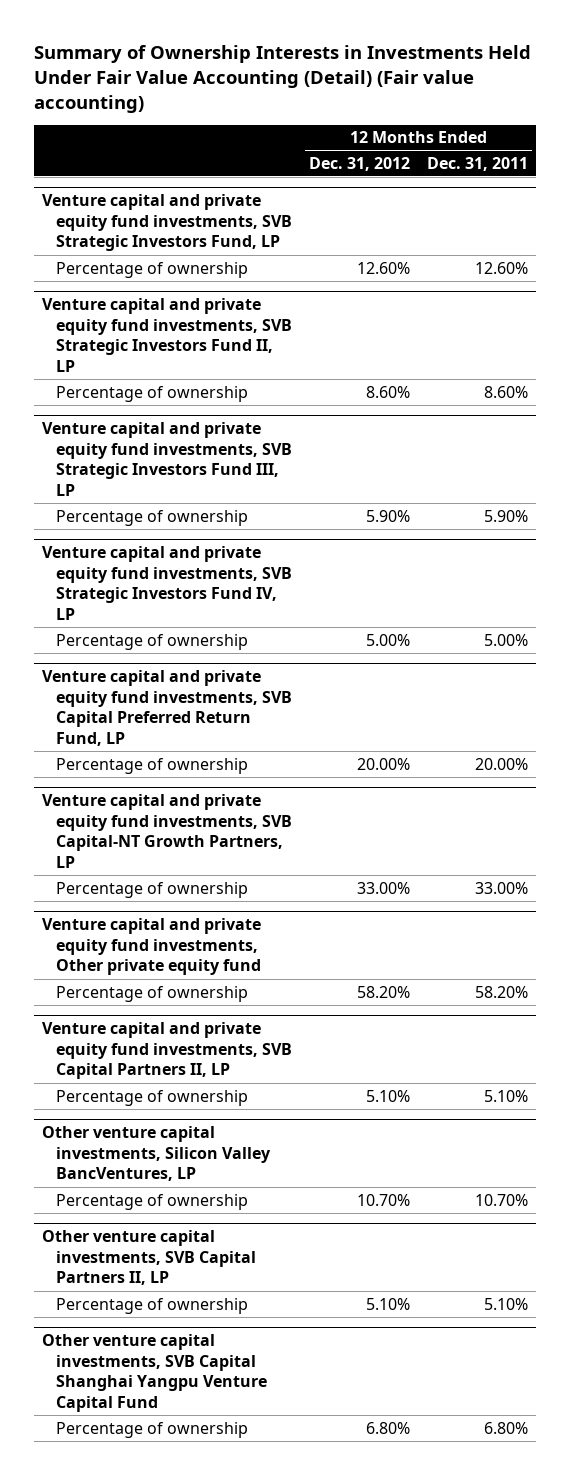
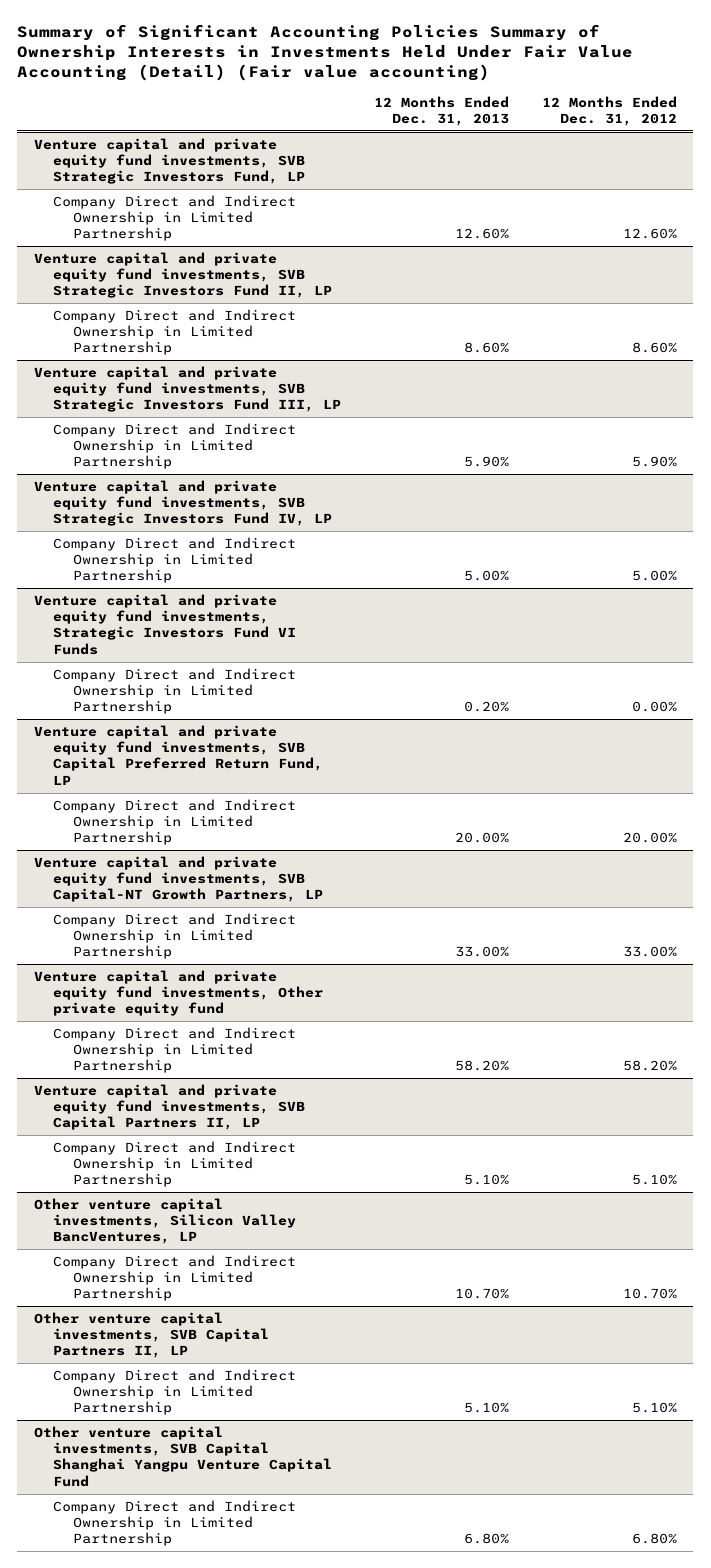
- Summary of Ownership Interests in Investments Held Under Fair Value Accounting (Detail) (Fair value accounting)
+ Summary of Significant Accounting Policies Summary of Ownership Interests in Investments Held Under Fair Value Accounting (Detail) (Fair value accounting)
- | 12 Months Ended Dec. 31, 2012 | 12 Months Ended Dec. 31, 2011
+ | 12 Months Ended Dec. 31, 2013 | 12 Months Ended Dec. 31, 2012
@ Venture capital and private equity fund investments, SVB Strategic Investors Fund, LP
- Percentage of ownership | 12.60% | 12.60%
+ Company Direct and Indirect Ownership in Limited Partnership | 12.60% | 12.60%
@ Venture capital and private equity fund investments, SVB Strategic Investors Fund II, LP
- Percentage of ownership | 8.60% | 8.60%
+ Company Direct and Indirect Ownership in Limited Partnership | 8.60% | 8.60%
@ Venture capital and private equity fund investments, SVB Strategic Investors Fund III, LP
- Percentage of ownership | 5.90% | 5.90%
+ Company Direct and Indirect Ownership in Limited Partnership | 5.90% | 5.90%
@ Venture capital and private equity fund investments, SVB Strategic Investors Fund IV, LP
- Percentage of ownership | 5.00% | 5.00%
+ Company Direct and Indirect Ownership in Limited Partnership | 5.00% | 5.00%
+ Venture capital and private equity fund investments, Strategic Investors Fund VI Funds
+ Company Direct and Indirect Ownership in Limited Partnership | 0.20% | 0.00%
@ Venture capital and private equity fund investments, SVB Capital Preferred Return Fund, LP
- Percentage of ownership | 20.00% | 20.00%
+ Company Direct and Indirect Ownership in Limited Partnership | 20.00% | 20.00%
@ Venture capital and private equity fund investments, SVB Capital-NT Growth Partners, LP
- Percentage of ownership | 33.00% | 33.00%
+ Company Direct and Indirect Ownership in Limited Partnership | 33.00% | 33.00%
@ Venture capital and private equity fund investments, Other private equity fund
- Percentage of ownership | 58.20% | 58.20%
+ Company Direct and Indirect Ownership in Limited Partnership | 58.20% | 58.20%
@ Venture capital and private equity fund investments, SVB Capital Partners II, LP
- Percentage of ownership | 5.10% | 5.10%
+ Company Direct and Indirect Ownership in Limited Partnership | 5.10% | 5.10%
@ Other venture capital investments, Silicon Valley BancVentures, LP
- Percentage of ownership | 10.70% | 10.70%
+ Company Direct and Indirect Ownership in Limited Partnership | 10.70% | 10.70%
@ Other venture capital investments, SVB Capital Partners II, LP
- Percentage of ownership | 5.10% | 5.10%
+ Company Direct and Indirect Ownership in Limited Partnership | 5.10% | 5.10%
@ Other venture capital investments, SVB Capital Shanghai Yangpu Venture Capital Fund
- Percentage of ownership | 6.80% | 6.80%
+ Company Direct and Indirect Ownership in Limited Partnership | 6.80% | 6.80%

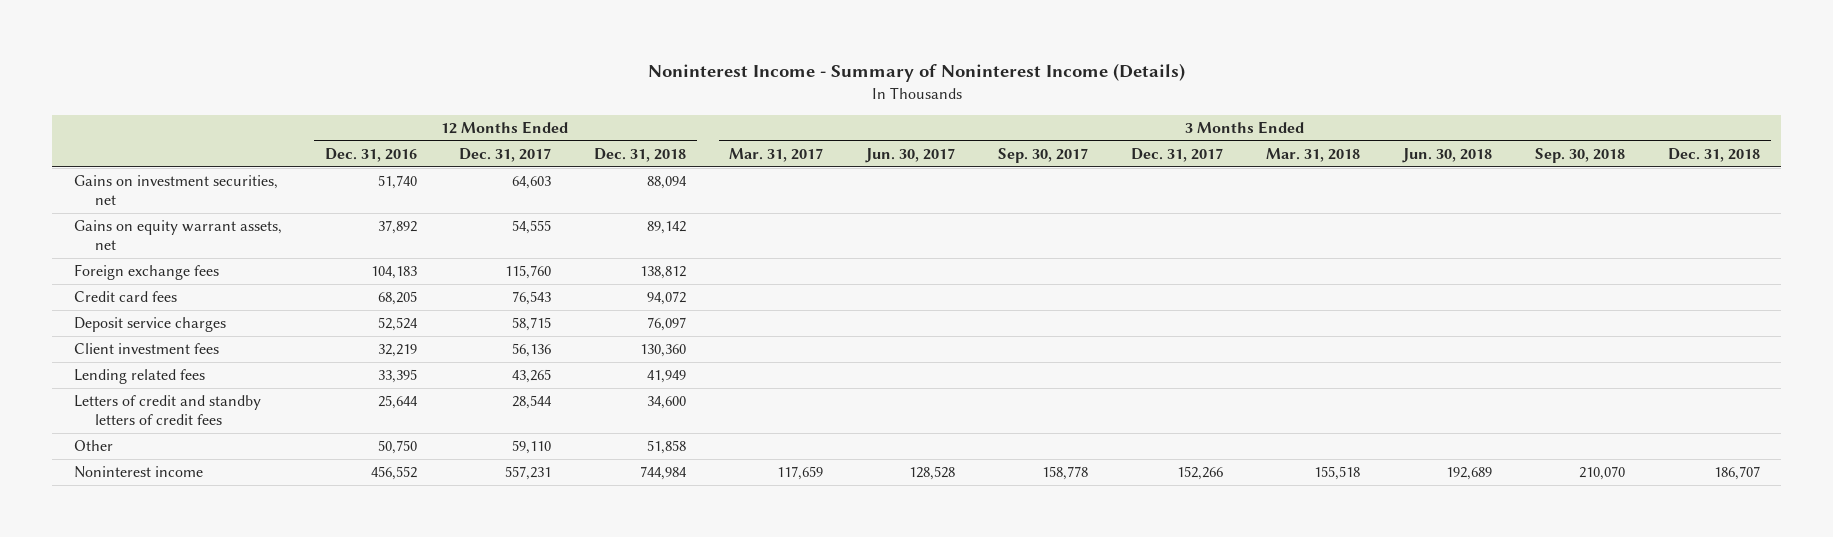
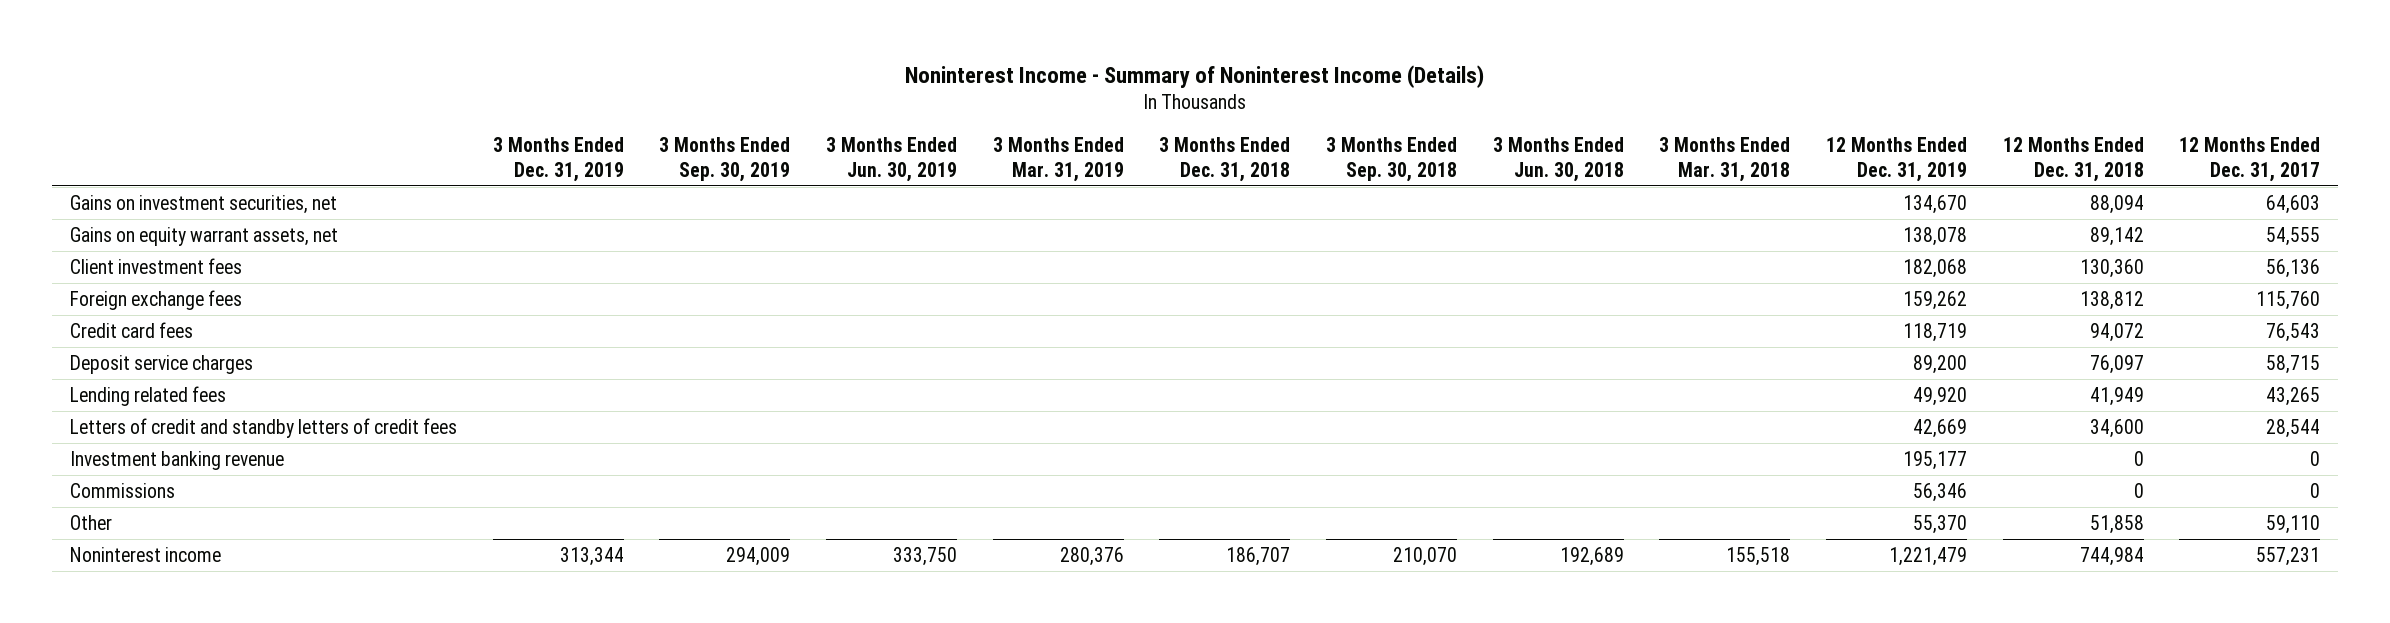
- | 12 Months Ended Dec. 31, 2016 | 12 Months Ended Dec. 31, 2017 | 12 Months Ended Dec. 31, 2018 | 3 Months Ended Mar. 31, 2017 | 3 Months Ended Jun. 30, 2017 | 3 Months Ended Sep. 30, 2017 | 3 Months Ended Dec. 31, 2017 | 3 Months Ended Mar. 31, 2018 | 3 Months Ended Jun. 30, 2018 | 3 Months Ended Sep. 30, 2018 | 3 Months Ended Dec. 31, 2018
+ | 3 Months Ended Dec. 31, 2019 | 3 Months Ended Sep. 30, 2019 | 3 Months Ended Jun. 30, 2019 | 3 Months Ended Mar. 31, 2019 | 3 Months Ended Dec. 31, 2018 | 3 Months Ended Sep. 30, 2018 | 3 Months Ended Jun. 30, 2018 | 3 Months Ended Mar. 31, 2018 | 12 Months Ended Dec. 31, 2019 | 12 Months Ended Dec. 31, 2018 | 12 Months Ended Dec. 31, 2017
moved up: Client investment fees | | | | | | | | | 182,068 | 130,360 | 56,136
+ Investment banking revenue | | | | | | | | | 195,177 | 0 | 0
+ Commissions | | | | | | | | | 56,346 | 0 | 0

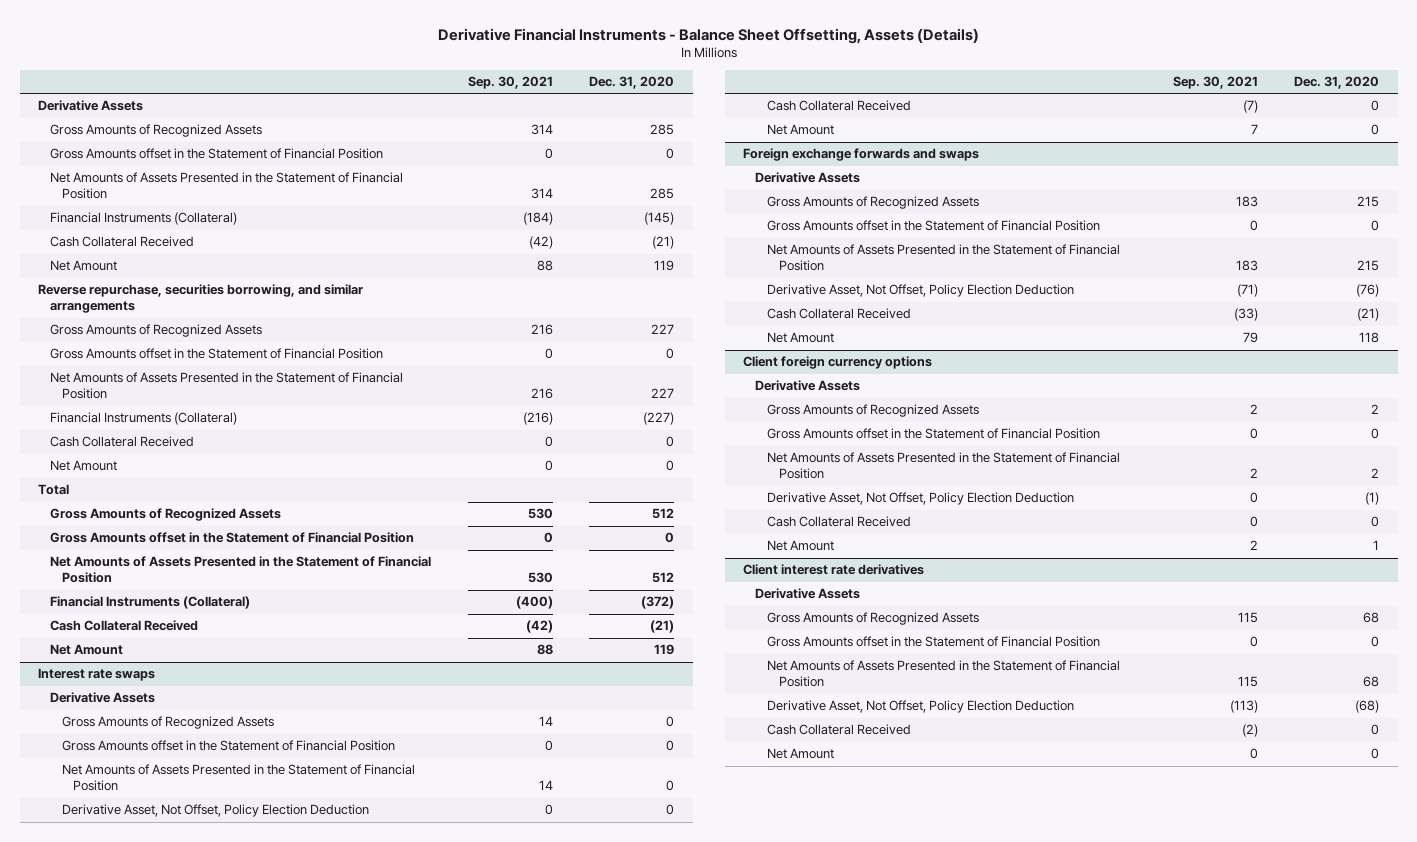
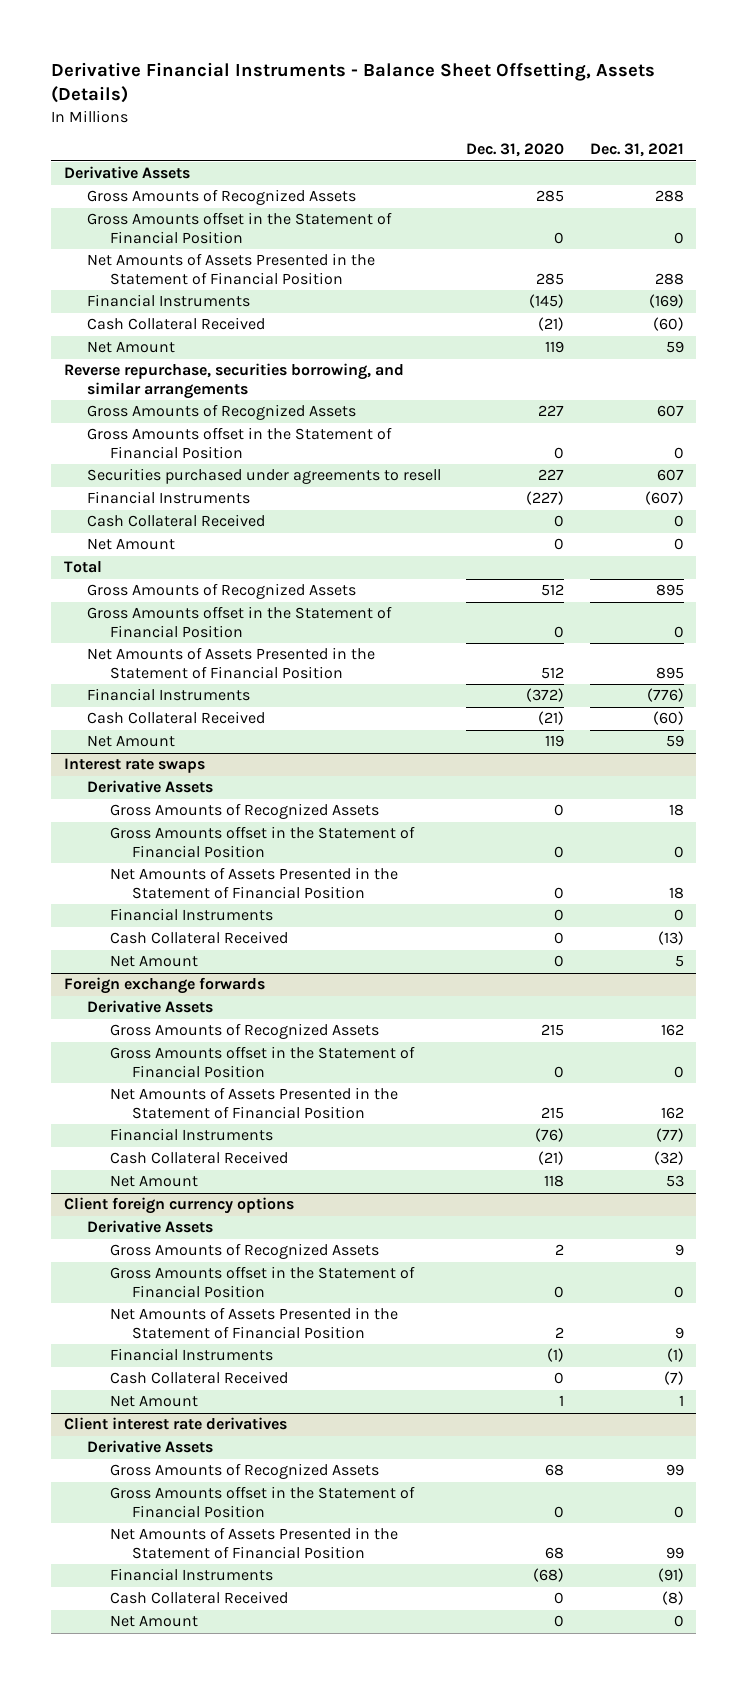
- | Sep. 30, 2021 | Dec. 31, 2020
+ | Dec. 31, 2020 | Dec. 31, 2021
- Financial Instruments (Collateral) | (184) | (145)
+ Financial Instruments | (145) | (169)
- Net Amounts of Assets Presented in the Statement of Financial Position | 216 | 227
- Financial Instruments (Collateral) | (216) | (227)
+ Securities purchased under agreements to resell | 227 | 607
+ Financial Instruments | (227) | (607)
- Financial Instruments (Collateral) | (400) | (372)
+ Financial Instruments | (372) | (776)
@ Interest rate swaps
- Derivative Asset, Not Offset, Policy Election Deduction | 0 | 0
+ Financial Instruments | 0 | 0
- Foreign exchange forwards and swaps
+ Foreign exchange forwards
- Derivative Asset, Not Offset, Policy Election Deduction | (71) | (76)
+ Financial Instruments | (76) | (77)
@ Client foreign currency options
- Derivative Asset, Not Offset, Policy Election Deduction | 0 | (1)
+ Financial Instruments | (1) | (1)
@ Client interest rate derivatives
- Derivative Asset, Not Offset, Policy Election Deduction | (113) | (68)
+ Financial Instruments | (68) | (91)

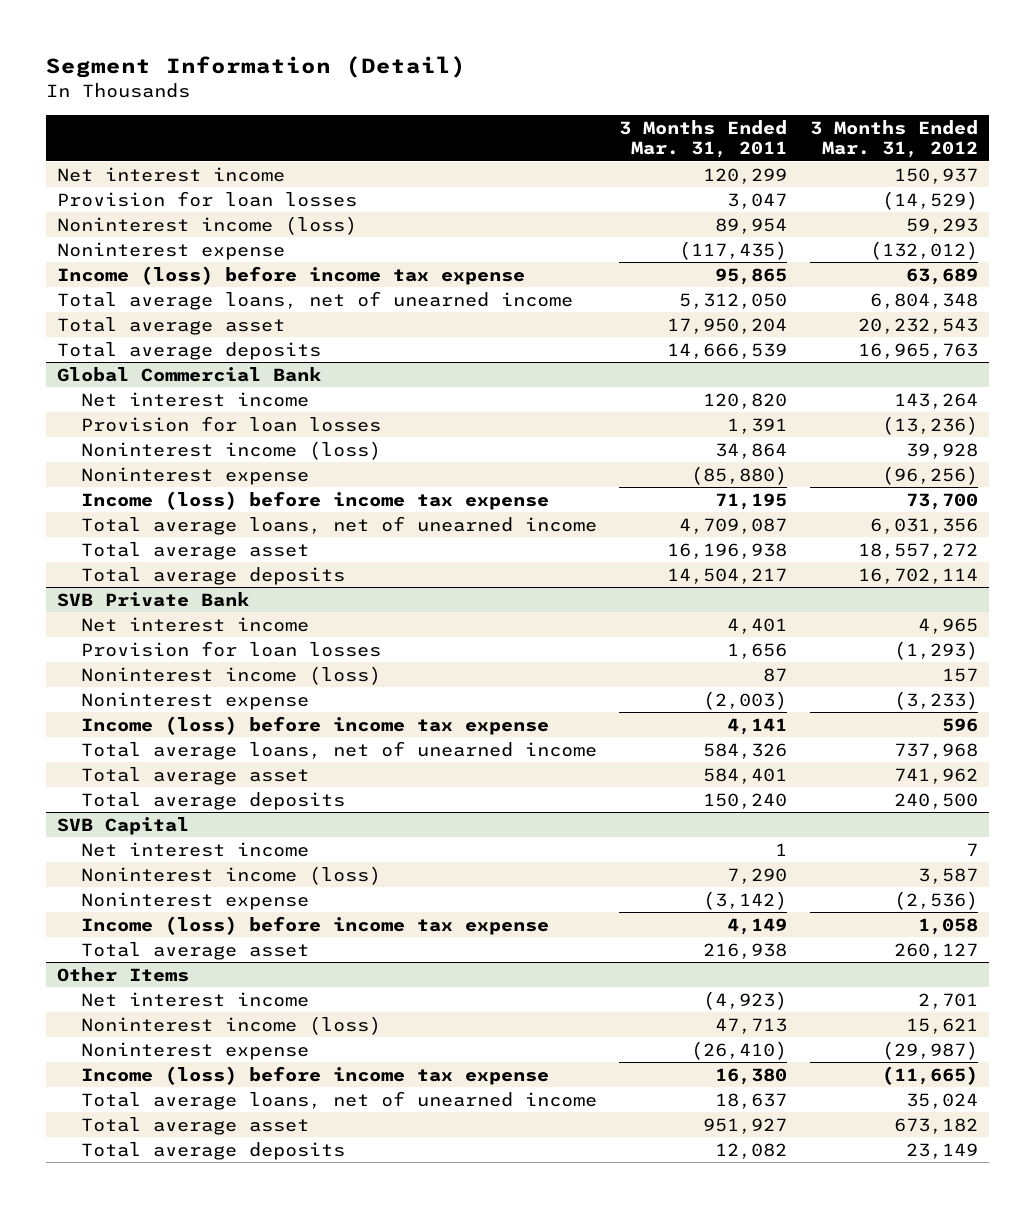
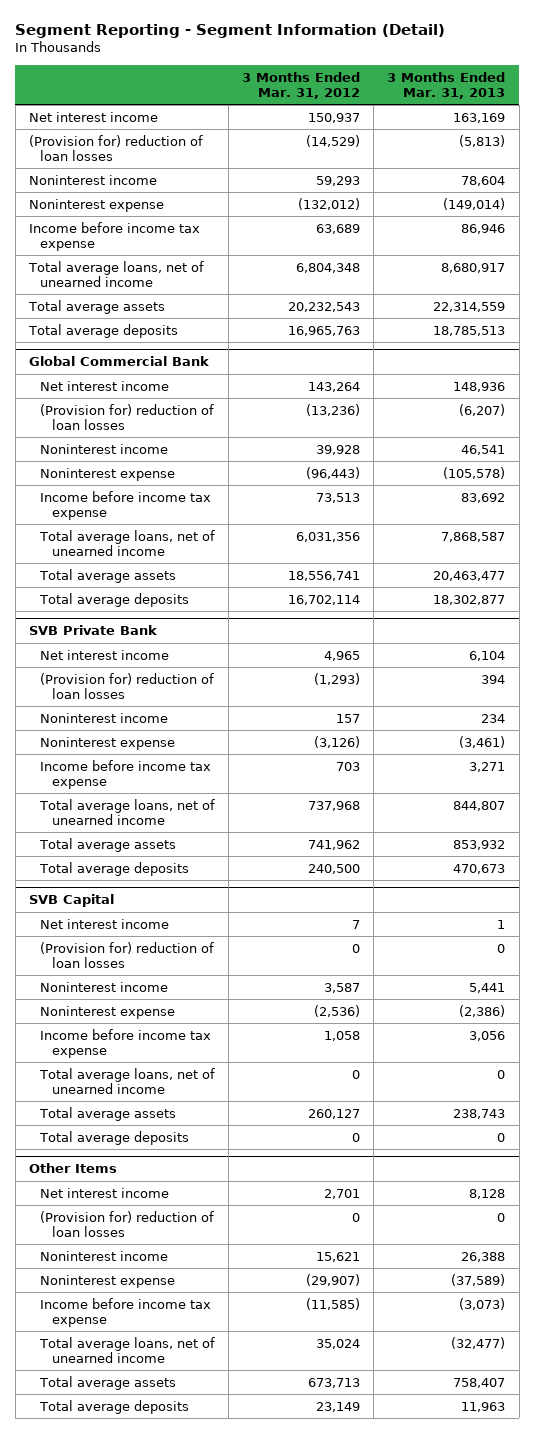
- Segment Information (Detail)
+ Segment Reporting - Segment Information (Detail)
- | 3 Months Ended Mar. 31, 2011 | 3 Months Ended Mar. 31, 2012
+ | 3 Months Ended Mar. 31, 2012 | 3 Months Ended Mar. 31, 2013
- Provision for loan losses | 3,047 | (14,529)
- Noninterest income (loss) | 89,954 | 59,293
+ (Provision for) reduction of loan losses | (14,529) | (5,813)
+ Noninterest income | 59,293 | 78,604
- Income (loss) before income tax expense | 95,865 | 63,689
+ Income before income tax expense | 63,689 | 86,946
- Total average asset | 17,950,204 | 20,232,543
+ Total average assets | 20,232,543 | 22,314,559
@ Global Commercial Bank
- Provision for loan losses | 1,391 | (13,236)
- Noninterest income (loss) | 34,864 | 39,928
- Noninterest expense | (85,880) | (96,256)
- Income (loss) before income tax expense | 71,195 | 73,700
+ (Provision for) reduction of loan losses | (13,236) | (6,207)
+ Noninterest income | 39,928 | 46,541
+ Noninterest expense | (96,443) | (105,578)
+ Income before income tax expense | 73,513 | 83,692
- Total average asset | 16,196,938 | 18,557,272
+ Total average assets | 18,556,741 | 20,463,477
@ SVB Private Bank
- Provision for loan losses | 1,656 | (1,293)
- Noninterest income (loss) | 87 | 157
- Noninterest expense | (2,003) | (3,233)
- Income (loss) before income tax expense | 4,141 | 596
+ (Provision for) reduction of loan losses | (1,293) | 394
+ Noninterest income | 157 | 234
+ Noninterest expense | (3,126) | (3,461)
+ Income before income tax expense | 703 | 3,271
- Total average asset | 584,401 | 741,962
+ Total average assets | 741,962 | 853,932
@ SVB Capital
- Noninterest income (loss) | 7,290 | 3,587
+ (Provision for) reduction of loan losses | 0 | 0
+ Noninterest income | 3,587 | 5,441
- Income (loss) before income tax expense | 4,149 | 1,058
- Total average asset | 216,938 | 260,127
+ Income before income tax expense | 1,058 | 3,056
+ Total average loans, net of unearned income | 0 | 0
+ Total average assets | 260,127 | 238,743
+ Total average deposits | 0 | 0
@ Other Items
- Noninterest income (loss) | 47,713 | 15,621
- Noninterest expense | (26,410) | (29,987)
- Income (loss) before income tax expense | 16,380 | (11,665)
+ (Provision for) reduction of loan losses | 0 | 0
+ Noninterest income | 15,621 | 26,388
+ Noninterest expense | (29,907) | (37,589)
+ Income before income tax expense | (11,585) | (3,073)
- Total average asset | 951,927 | 673,182
+ Total average assets | 673,713 | 758,407

